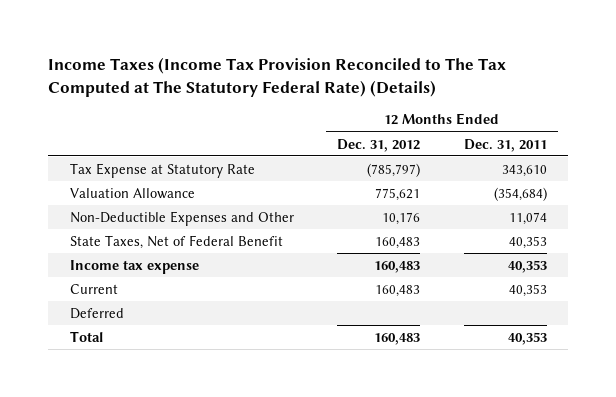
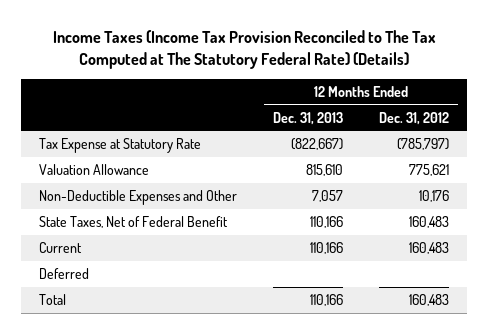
- | 12 Months Ended Dec. 31, 2012 | 12 Months Ended Dec. 31, 2011
+ | 12 Months Ended Dec. 31, 2013 | 12 Months Ended Dec. 31, 2012
- Income tax expense | 160,483 | 40,353

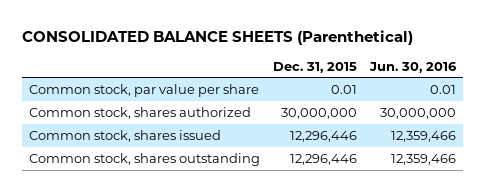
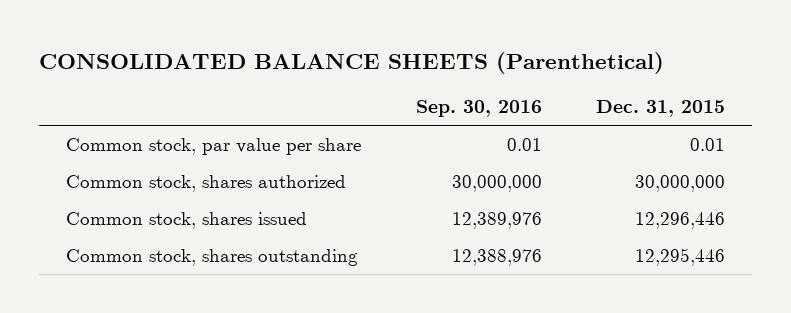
- | Dec. 31, 2015 | Jun. 30, 2016
+ | Sep. 30, 2016 | Dec. 31, 2015
- Common stock, shares outstanding | 12,296,446 | 12,359,466
+ Common stock, shares outstanding | 12,388,976 | 12,295,446

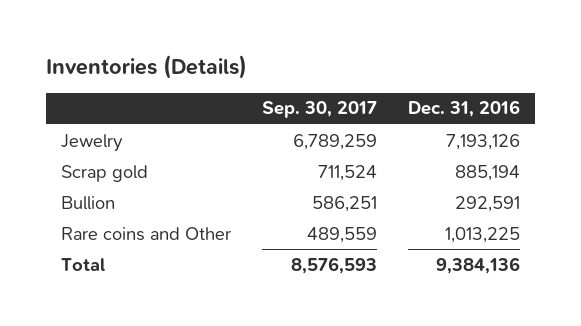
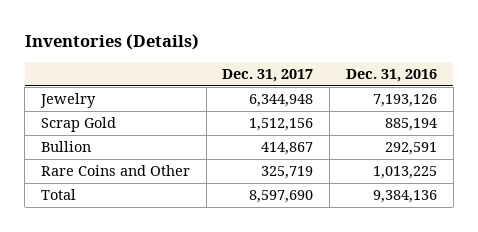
- | Sep. 30, 2017 | Dec. 31, 2016
+ | Dec. 31, 2017 | Dec. 31, 2016
- Scrap gold | 711,524 | 885,194
+ Scrap Gold | 1,512,156 | 885,194
- Rare coins and Other | 489,559 | 1,013,225
+ Rare Coins and Other | 325,719 | 1,013,225

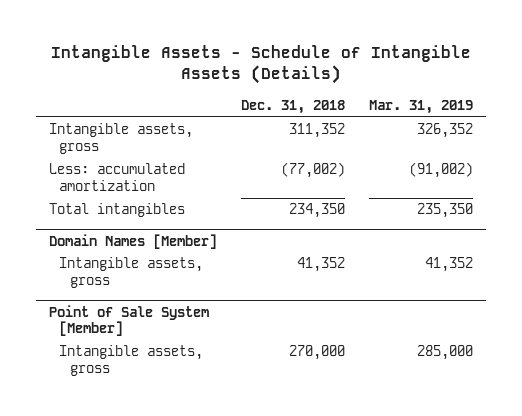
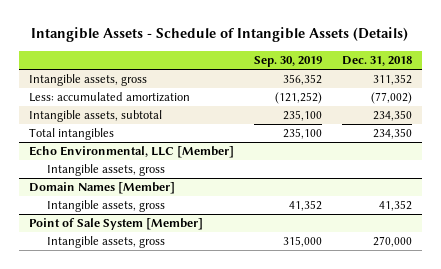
- | Dec. 31, 2018 | Mar. 31, 2019
+ | Sep. 30, 2019 | Dec. 31, 2018
+ Intangible assets, subtotal | 235,100 | 234,350
+ Echo Environmental, LLC [Member]
+ Intangible assets, gross

